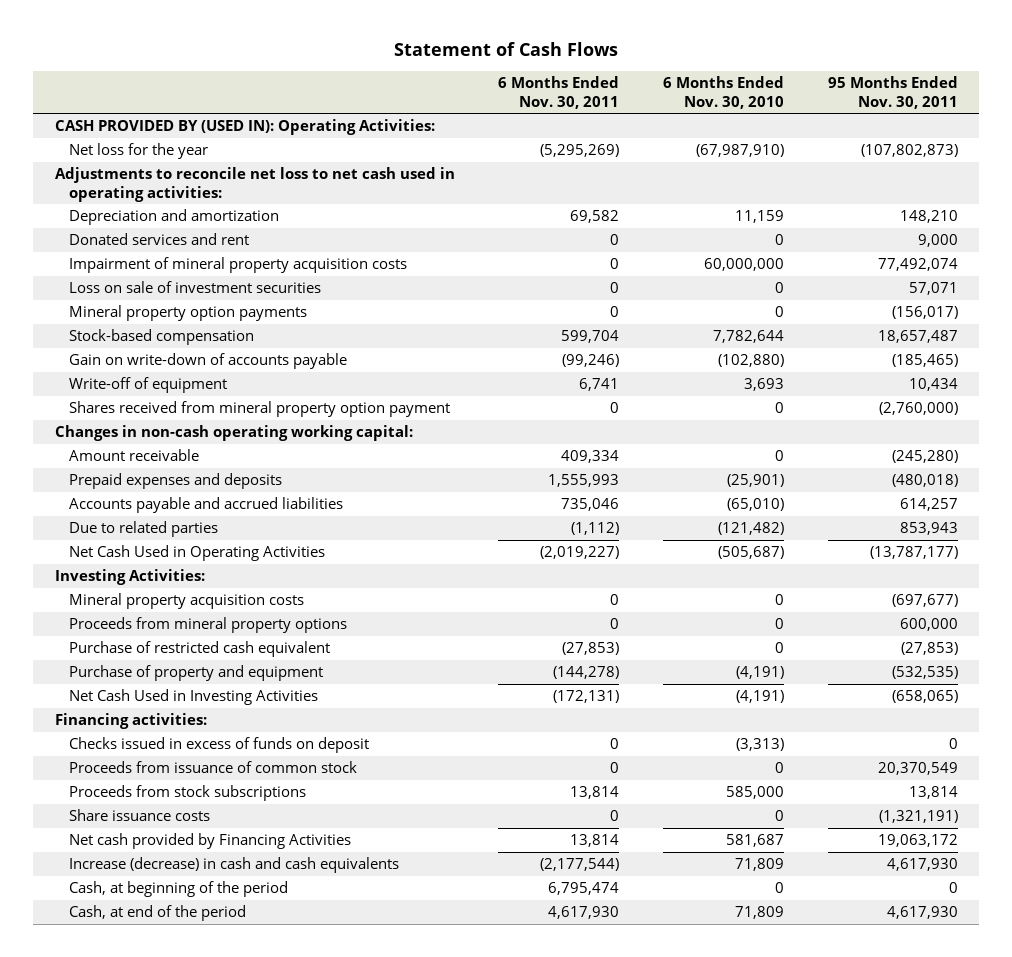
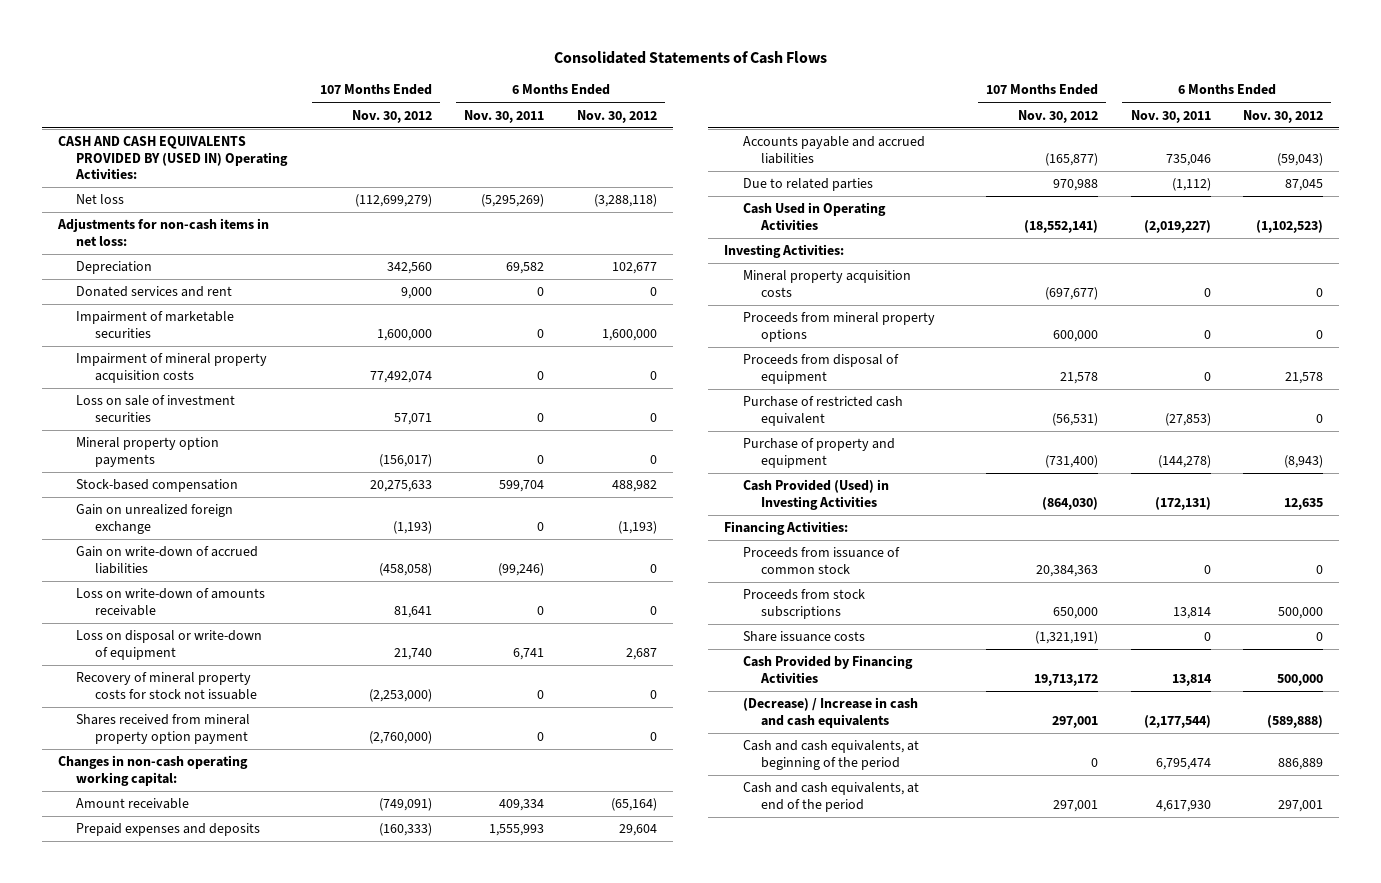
- Statement of Cash Flows
+ Consolidated Statements of Cash Flows
- | 6 Months Ended Nov. 30, 2011 | 6 Months Ended Nov. 30, 2010 | 95 Months Ended Nov. 30, 2011
+ | 107 Months Ended Nov. 30, 2012 | 6 Months Ended Nov. 30, 2011 | 6 Months Ended Nov. 30, 2012
- CASH PROVIDED BY (USED IN): Operating Activities:
- Net loss for the year | (5,295,269) | (67,987,910) | (107,802,873)
- Adjustments to reconcile net loss to net cash used in operating activities:
- Depreciation and amortization | 69,582 | 11,159 | 148,210
+ CASH AND CASH EQUIVALENTS PROVIDED BY (USED IN) Operating Activities:
+ Net loss | (112,699,279) | (5,295,269) | (3,288,118)
+ Adjustments for non-cash items in net loss:
+ Depreciation | 342,560 | 69,582 | 102,677
+ Impairment of marketable securities | 1,600,000 | 0 | 1,600,000
- Gain on write-down of accounts payable | (99,246) | (102,880) | (185,465)
- Write-off of equipment | 6,741 | 3,693 | 10,434
+ Gain on unrealized foreign exchange | (1,193) | 0 | (1,193)
+ Gain on write-down of accrued liabilities | (458,058) | (99,246) | 0
+ Loss on write-down of amounts receivable | 81,641 | 0 | 0
+ Loss on disposal or write-down of equipment | 21,740 | 6,741 | 2,687
+ Recovery of mineral property costs for stock not issuable | (2,253,000) | 0 | 0
- Net Cash Used in Operating Activities | (2,019,227) | (505,687) | (13,787,177)
+ Cash Used in Operating Activities | (18,552,141) | (2,019,227) | (1,102,523)
+ Proceeds from disposal of equipment | 21,578 | 0 | 21,578
- Net Cash Used in Investing Activities | (172,131) | (4,191) | (658,065)
- Financing activities:
- Checks issued in excess of funds on deposit | 0 | (3,313) | 0
+ Cash Provided (Used) in Investing Activities | (864,030) | (172,131) | 12,635
+ Financing Activities:
- Net cash provided by Financing Activities | 13,814 | 581,687 | 19,063,172
- Increase (decrease) in cash and cash equivalents | (2,177,544) | 71,809 | 4,617,930
- Cash, at beginning of the period | 6,795,474 | 0 | 0
- Cash, at end of the period | 4,617,930 | 71,809 | 4,617,930
+ Cash Provided by Financing Activities | 19,713,172 | 13,814 | 500,000
+ (Decrease) / Increase in cash and cash equivalents | 297,001 | (2,177,544) | (589,888)
+ Cash and cash equivalents, at beginning of the period | 0 | 6,795,474 | 886,889
+ Cash and cash equivalents, at end of the period | 297,001 | 4,617,930 | 297,001

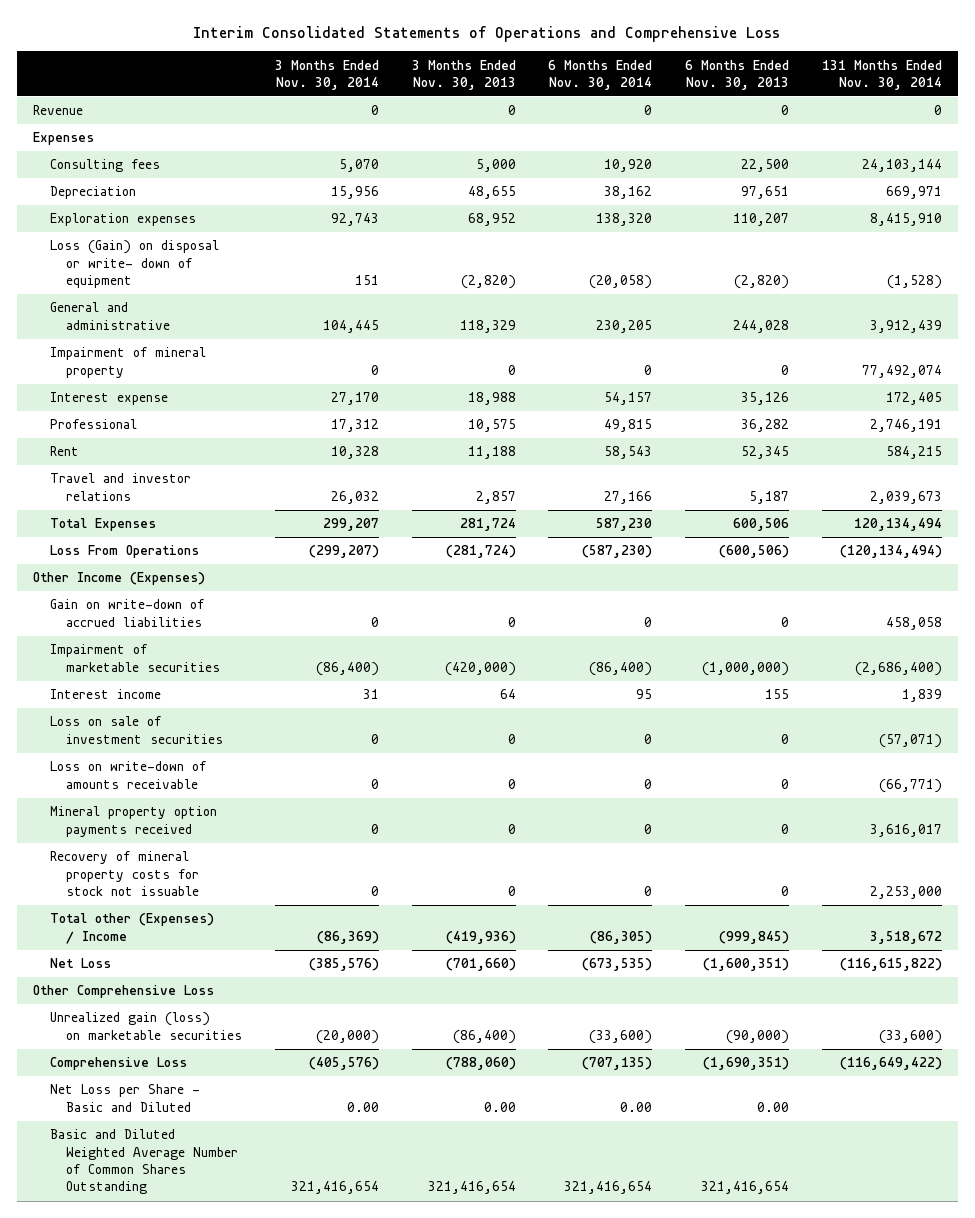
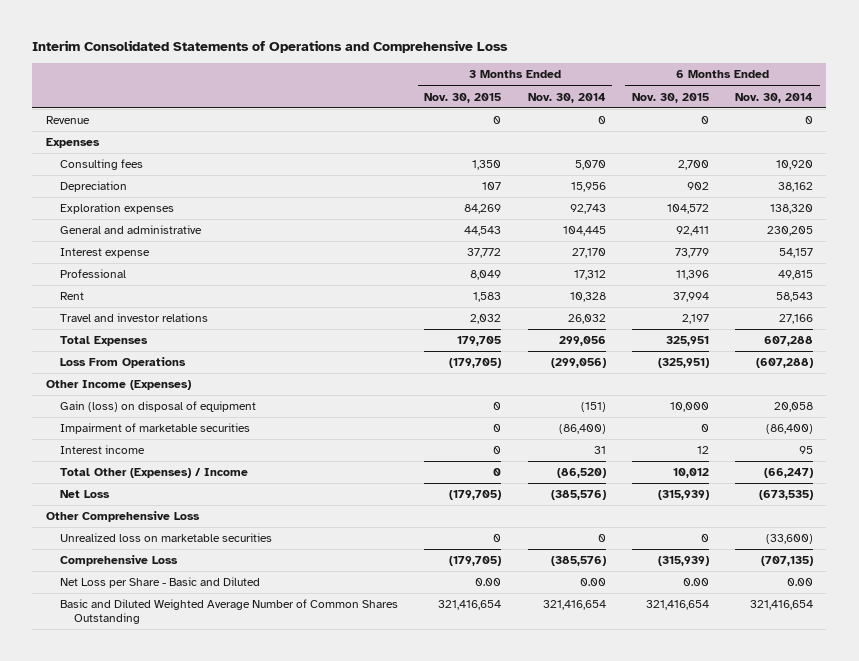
- | 3 Months Ended Nov. 30, 2014 | 3 Months Ended Nov. 30, 2013 | 6 Months Ended Nov. 30, 2014 | 6 Months Ended Nov. 30, 2013 | 131 Months Ended Nov. 30, 2014
+ | 3 Months Ended Nov. 30, 2015 | 3 Months Ended Nov. 30, 2014 | 6 Months Ended Nov. 30, 2015 | 6 Months Ended Nov. 30, 2014
- Loss (Gain) on disposal or write- down of equipment | 151 | (2,820) | (20,058) | (2,820) | (1,528)
- Impairment of mineral property | 0 | 0 | 0 | 0 | 77,492,074
- Total Expenses | 299,207 | 281,724 | 587,230 | 600,506 | 120,134,494
- Loss From Operations | (299,207) | (281,724) | (587,230) | (600,506) | (120,134,494)
+ Total Expenses | 179,705 | 299,056 | 325,951 | 607,288
+ Loss From Operations | (179,705) | (299,056) | (325,951) | (607,288)
- Gain on write-down of accrued liabilities | 0 | 0 | 0 | 0 | 458,058
+ Gain (loss) on disposal of equipment | 0 | (151) | 10,000 | 20,058
- Loss on sale of investment securities | 0 | 0 | 0 | 0 | (57,071)
- Loss on write-down of amounts receivable | 0 | 0 | 0 | 0 | (66,771)
- Mineral property option payments received | 0 | 0 | 0 | 0 | 3,616,017
- Recovery of mineral property costs for stock not issuable | 0 | 0 | 0 | 0 | 2,253,000
- Total other (Expenses) / Income | (86,369) | (419,936) | (86,305) | (999,845) | 3,518,672
+ Total Other (Expenses) / Income | 0 | (86,520) | 10,012 | (66,247)
- Unrealized gain (loss) on marketable securities | (20,000) | (86,400) | (33,600) | (90,000) | (33,600)
- Comprehensive Loss | (405,576) | (788,060) | (707,135) | (1,690,351) | (116,649,422)
+ Unrealized loss on marketable securities | 0 | 0 | 0 | (33,600)
+ Comprehensive Loss | (179,705) | (385,576) | (315,939) | (707,135)

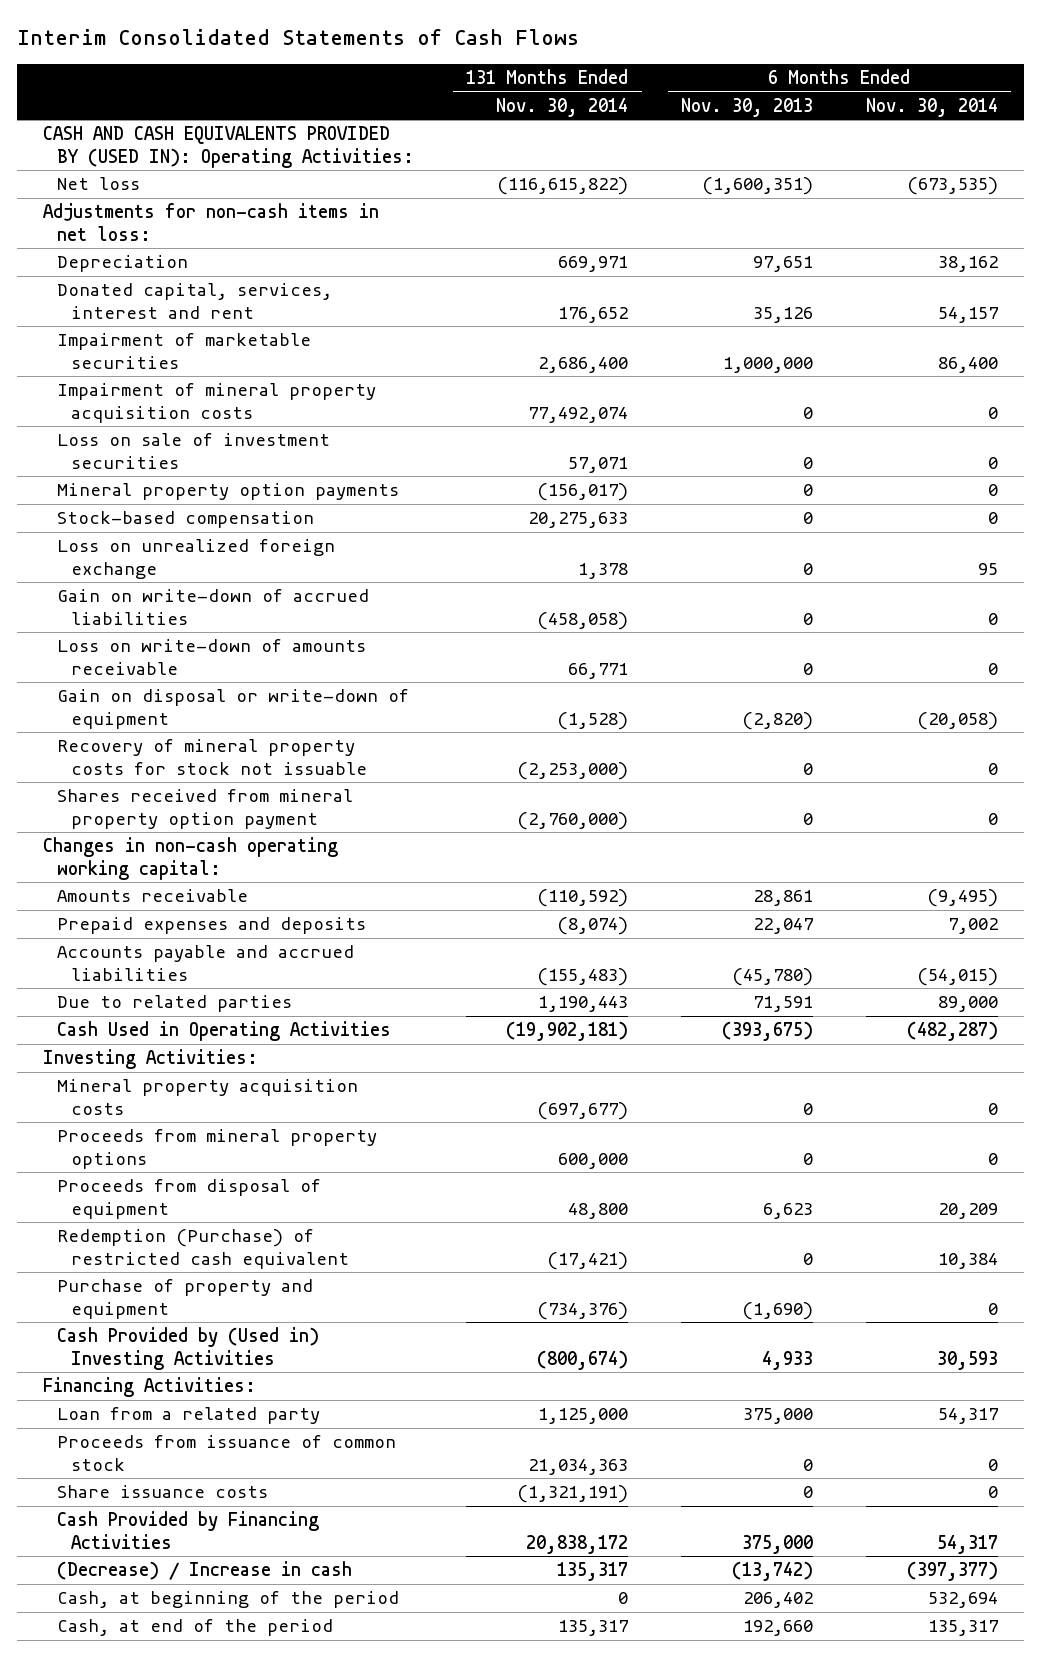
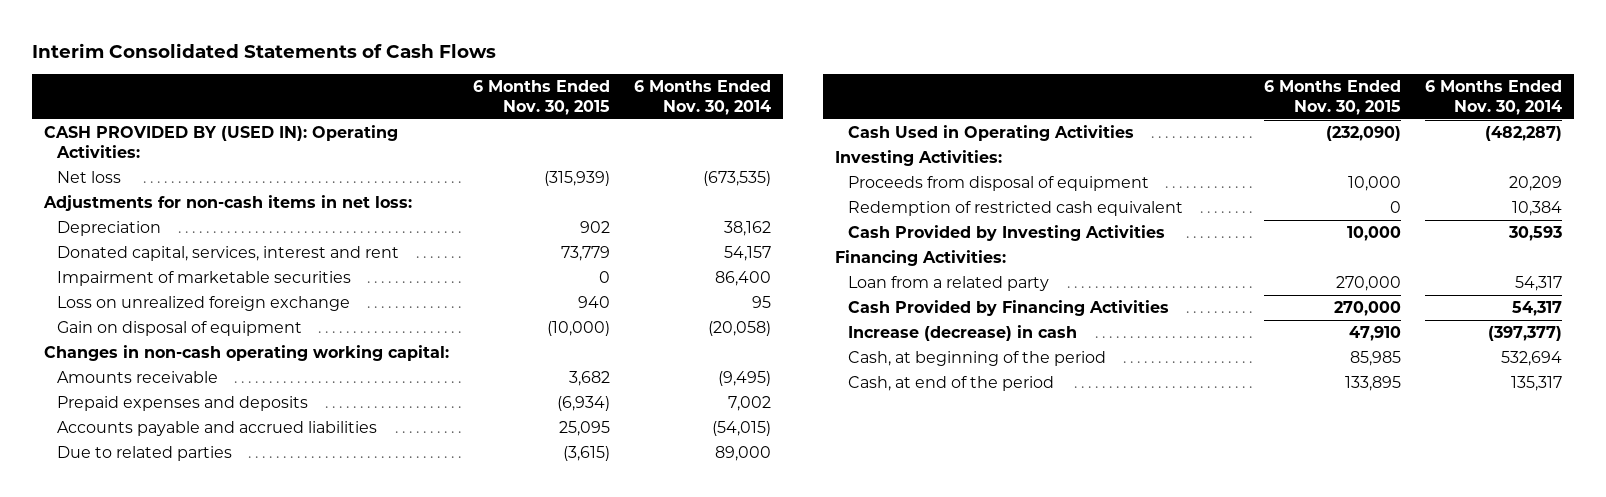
- | 131 Months Ended Nov. 30, 2014 | 6 Months Ended Nov. 30, 2013 | 6 Months Ended Nov. 30, 2014
+ | 6 Months Ended Nov. 30, 2015 | 6 Months Ended Nov. 30, 2014
- CASH AND CASH EQUIVALENTS PROVIDED BY (USED IN): Operating Activities:
+ CASH PROVIDED BY (USED IN): Operating Activities:
- Impairment of mineral property acquisition costs | 77,492,074 | 0 | 0
- Loss on sale of investment securities | 57,071 | 0 | 0
- Mineral property option payments | (156,017) | 0 | 0
- Stock-based compensation | 20,275,633 | 0 | 0
- Gain on write-down of accrued liabilities | (458,058) | 0 | 0
- Loss on write-down of amounts receivable | 66,771 | 0 | 0
- Gain on disposal or write-down of equipment | (1,528) | (2,820) | (20,058)
- Recovery of mineral property costs for stock not issuable | (2,253,000) | 0 | 0
- Shares received from mineral property option payment | (2,760,000) | 0 | 0
+ Gain on disposal of equipment | (10,000) | (20,058)
- Mineral property acquisition costs | (697,677) | 0 | 0
- Proceeds from mineral property options | 600,000 | 0 | 0
- Redemption (Purchase) of restricted cash equivalent | (17,421) | 0 | 10,384
- Purchase of property and equipment | (734,376) | (1,690) | 0
- Cash Provided by (Used in) Investing Activities | (800,674) | 4,933 | 30,593
+ Redemption of restricted cash equivalent | 0 | 10,384
+ Cash Provided by Investing Activities | 10,000 | 30,593
- Proceeds from issuance of common stock | 21,034,363 | 0 | 0
- Share issuance costs | (1,321,191) | 0 | 0
- (Decrease) / Increase in cash | 135,317 | (13,742) | (397,377)
+ Increase (decrease) in cash | 47,910 | (397,377)

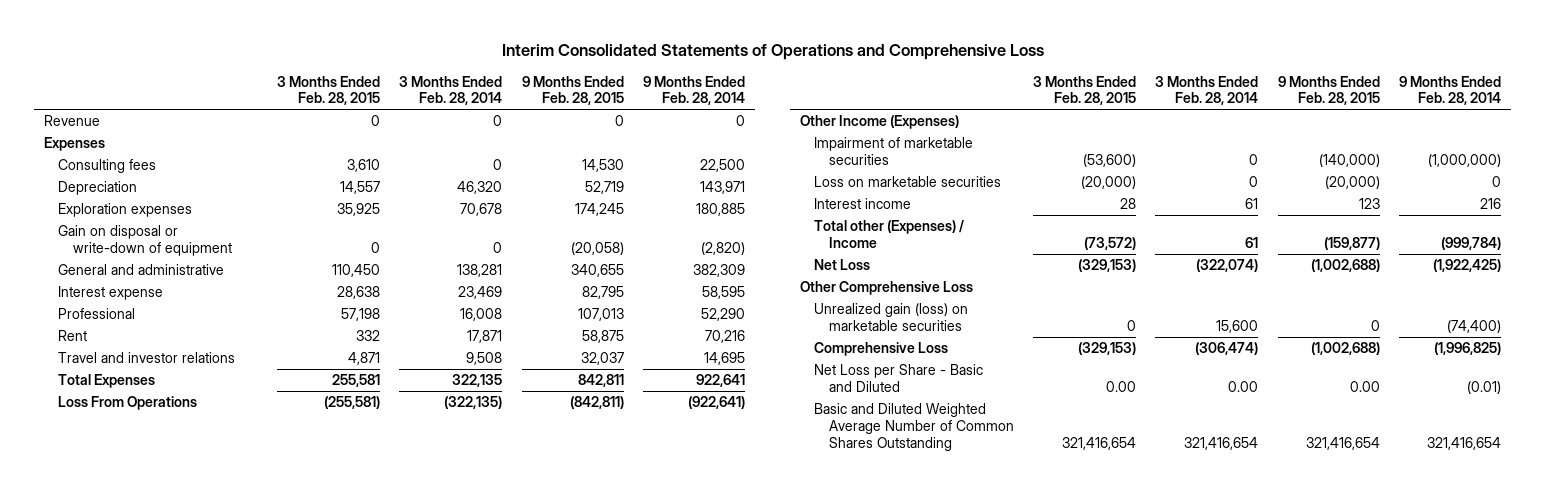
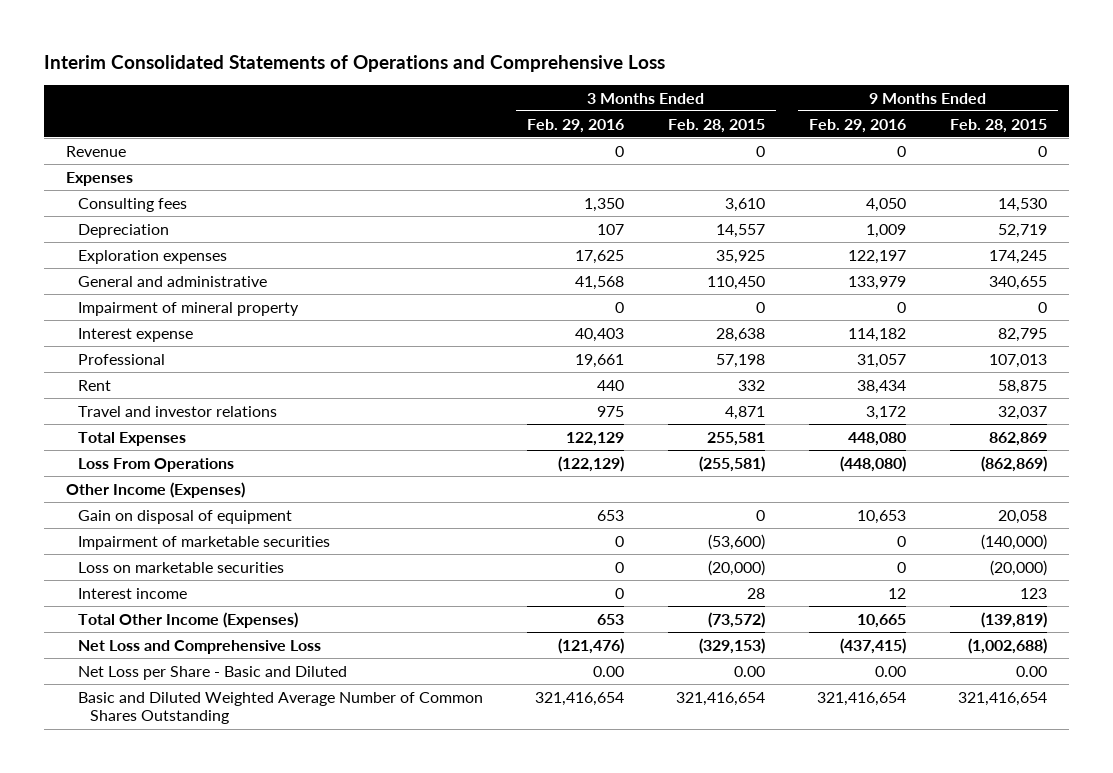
- | 3 Months Ended Feb. 28, 2015 | 3 Months Ended Feb. 28, 2014 | 9 Months Ended Feb. 28, 2015 | 9 Months Ended Feb. 28, 2014
+ | 3 Months Ended Feb. 29, 2016 | 3 Months Ended Feb. 28, 2015 | 9 Months Ended Feb. 29, 2016 | 9 Months Ended Feb. 28, 2015
- Gain on disposal or write-down of equipment | 0 | 0 | (20,058) | (2,820)
+ Impairment of mineral property | 0 | 0 | 0 | 0
- Total Expenses | 255,581 | 322,135 | 842,811 | 922,641
- Loss From Operations | (255,581) | (322,135) | (842,811) | (922,641)
+ Total Expenses | 122,129 | 255,581 | 448,080 | 862,869
+ Loss From Operations | (122,129) | (255,581) | (448,080) | (862,869)
+ Gain on disposal of equipment | 653 | 0 | 10,653 | 20,058
- Total other (Expenses) / Income | (73,572) | 61 | (159,877) | (999,784)
- Net Loss | (329,153) | (322,074) | (1,002,688) | (1,922,425)
- Other Comprehensive Loss
- Unrealized gain (loss) on marketable securities | 0 | 15,600 | 0 | (74,400)
- Comprehensive Loss | (329,153) | (306,474) | (1,002,688) | (1,996,825)
+ Total Other Income (Expenses) | 653 | (73,572) | 10,665 | (139,819)
+ Net Loss and Comprehensive Loss | (121,476) | (329,153) | (437,415) | (1,002,688)

